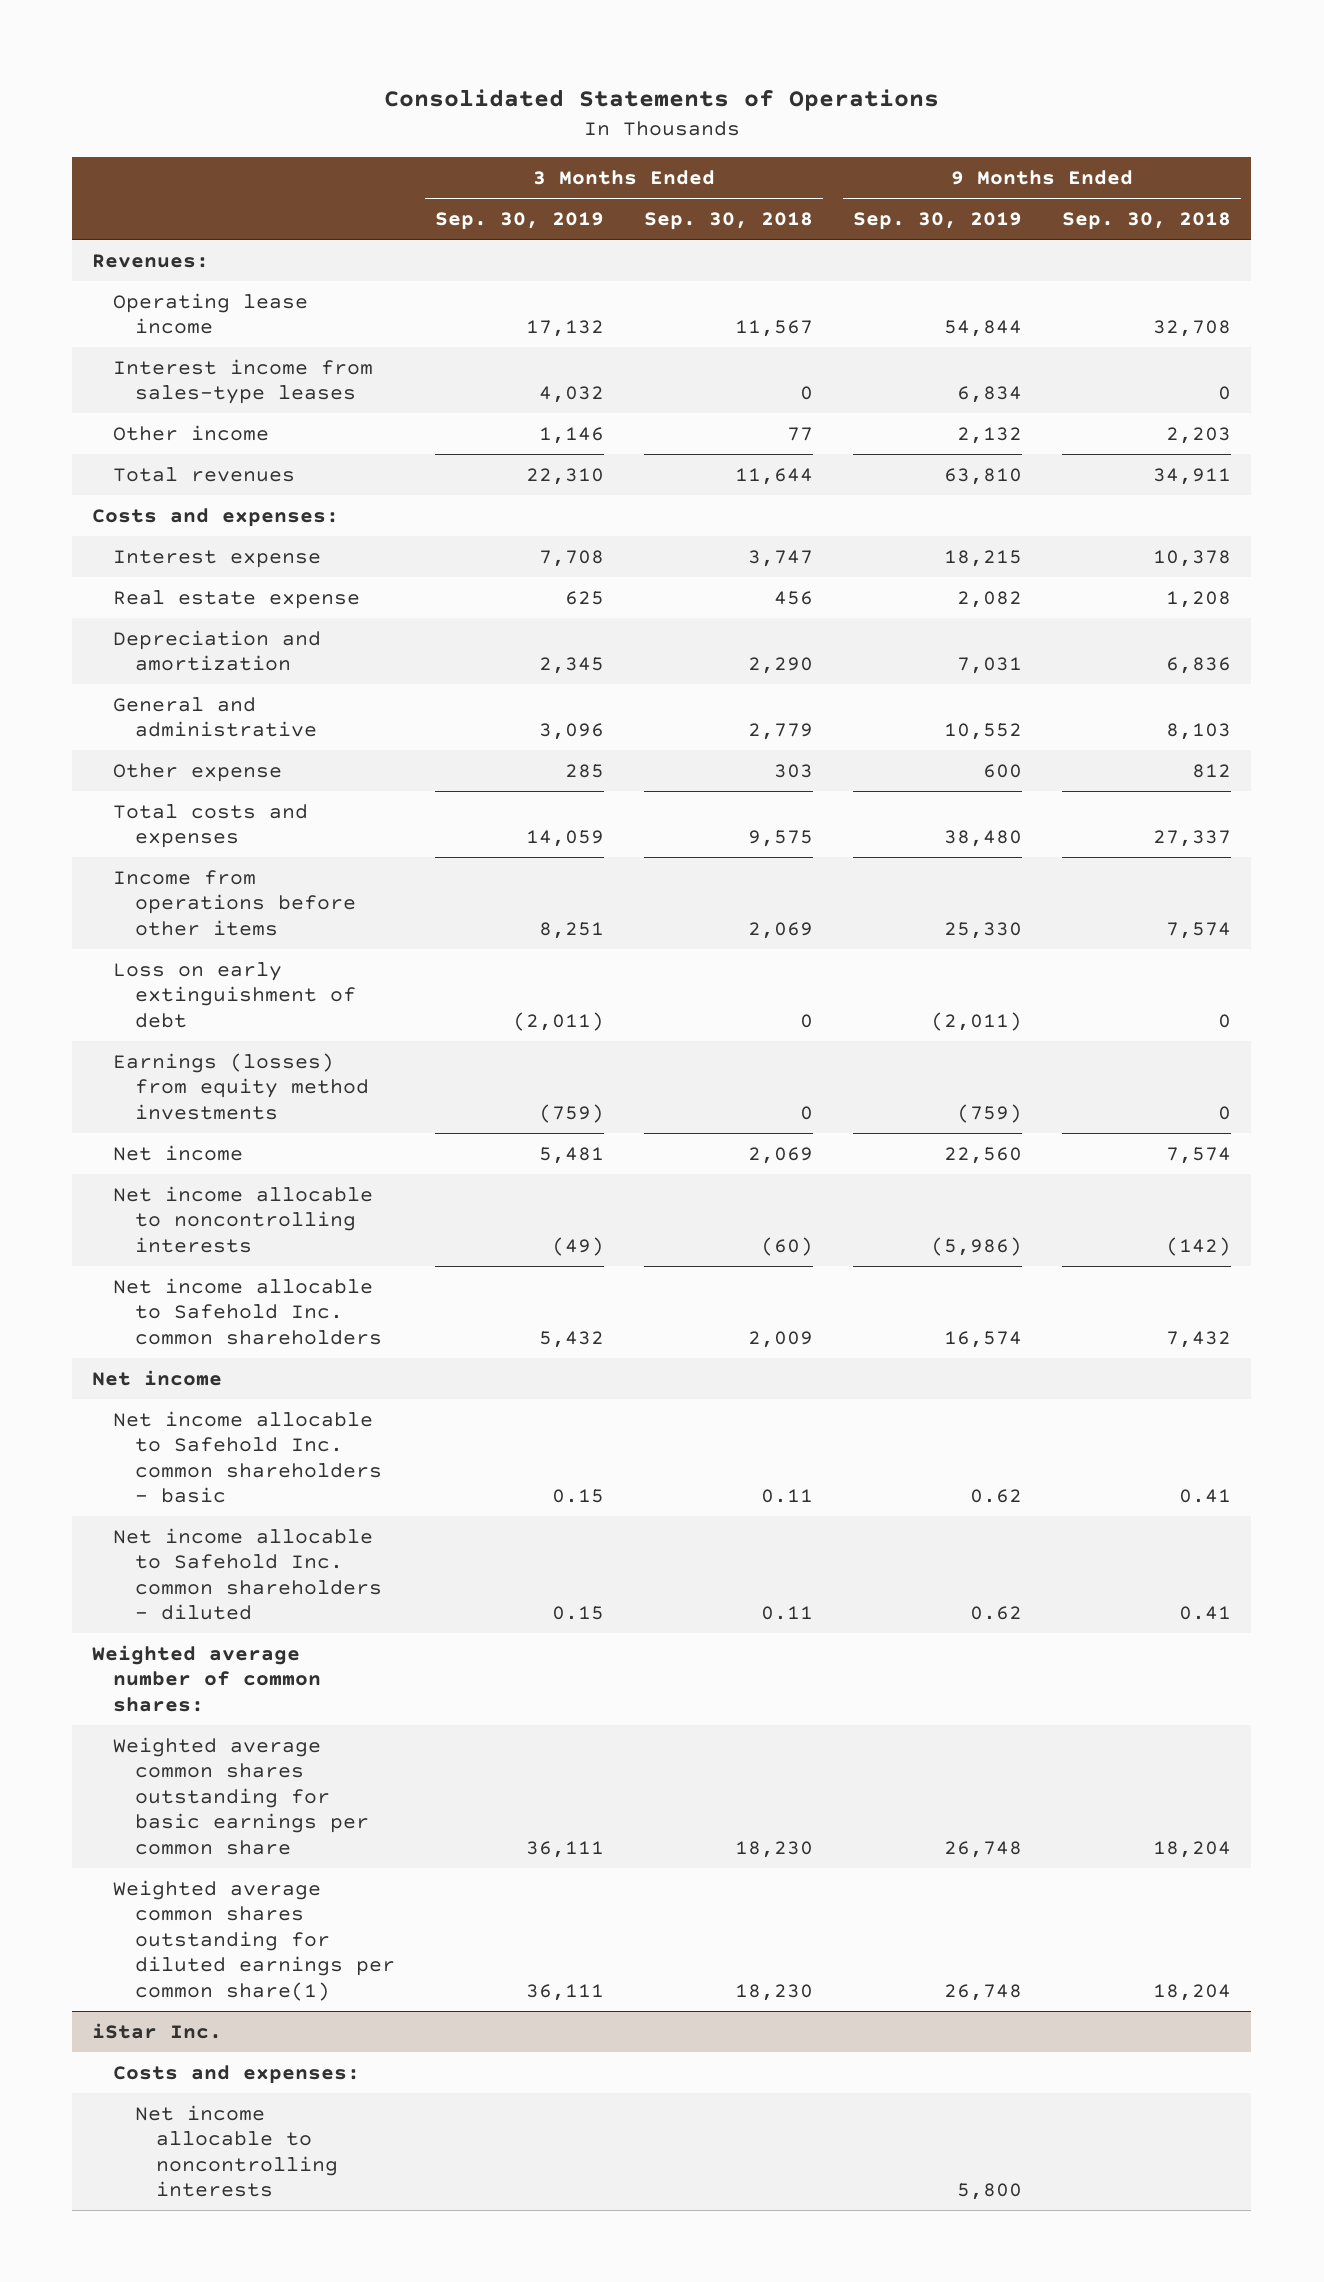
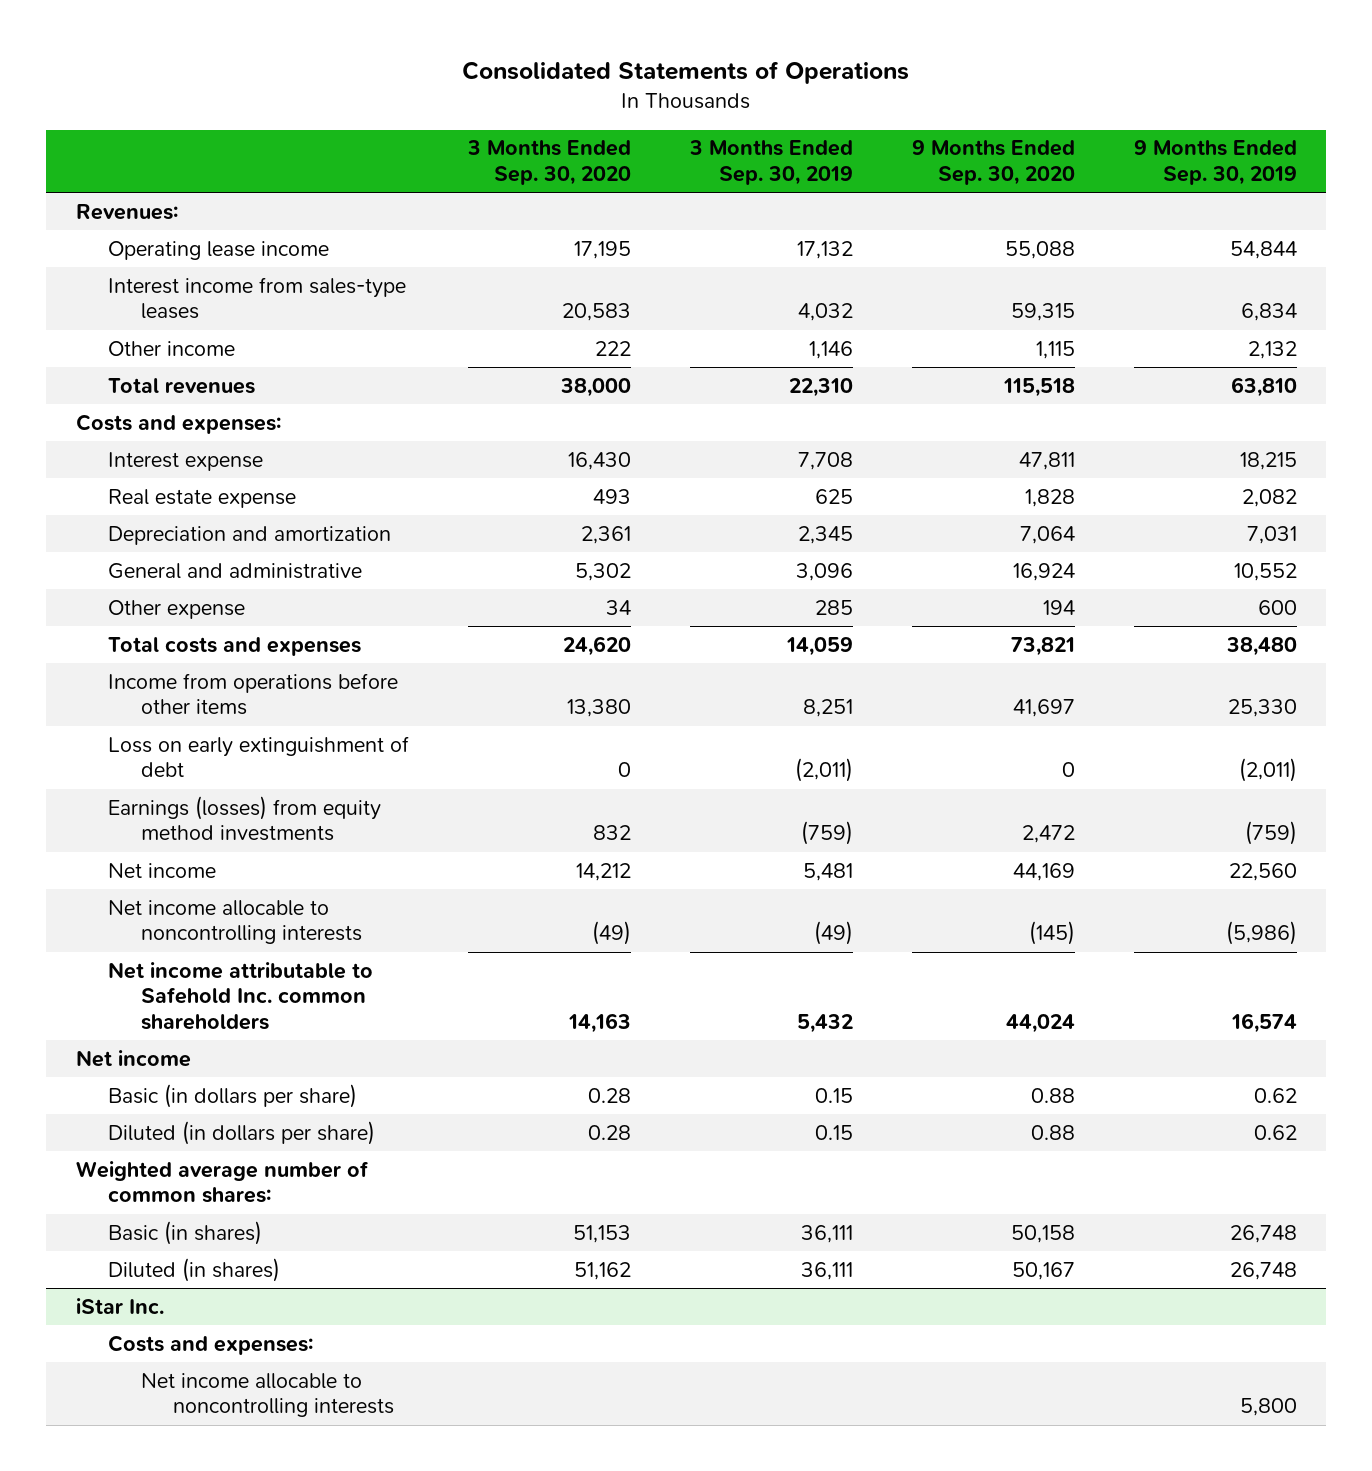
- | 3 Months Ended Sep. 30, 2019 | 3 Months Ended Sep. 30, 2018 | 9 Months Ended Sep. 30, 2019 | 9 Months Ended Sep. 30, 2018
+ | 3 Months Ended Sep. 30, 2020 | 3 Months Ended Sep. 30, 2019 | 9 Months Ended Sep. 30, 2020 | 9 Months Ended Sep. 30, 2019
- Net income allocable to Safehold Inc. common shareholders | 5,432 | 2,009 | 16,574 | 7,432
+ Net income attributable to Safehold Inc. common shareholders | 14,163 | 5,432 | 44,024 | 16,574
- Net income allocable to Safehold Inc. common shareholders - basic | 0.15 | 0.11 | 0.62 | 0.41
- Net income allocable to Safehold Inc. common shareholders - diluted | 0.15 | 0.11 | 0.62 | 0.41
+ Basic (in dollars per share) | 0.28 | 0.15 | 0.88 | 0.62
+ Diluted (in dollars per share) | 0.28 | 0.15 | 0.88 | 0.62
- Weighted average common shares outstanding for basic earnings per common share | 36,111 | 18,230 | 26,748 | 18,204
- Weighted average common shares outstanding for diluted earnings per common share(1) | 36,111 | 18,230 | 26,748 | 18,204
+ Basic (in shares) | 51,153 | 36,111 | 50,158 | 26,748
+ Diluted (in shares) | 51,162 | 36,111 | 50,167 | 26,748

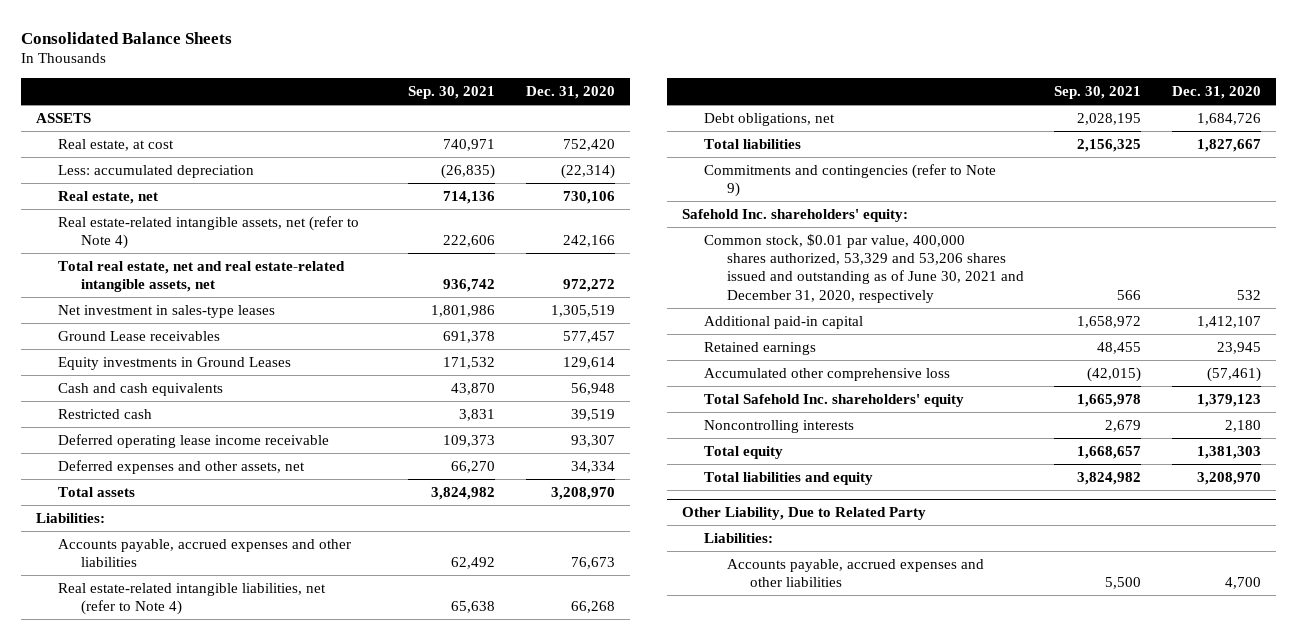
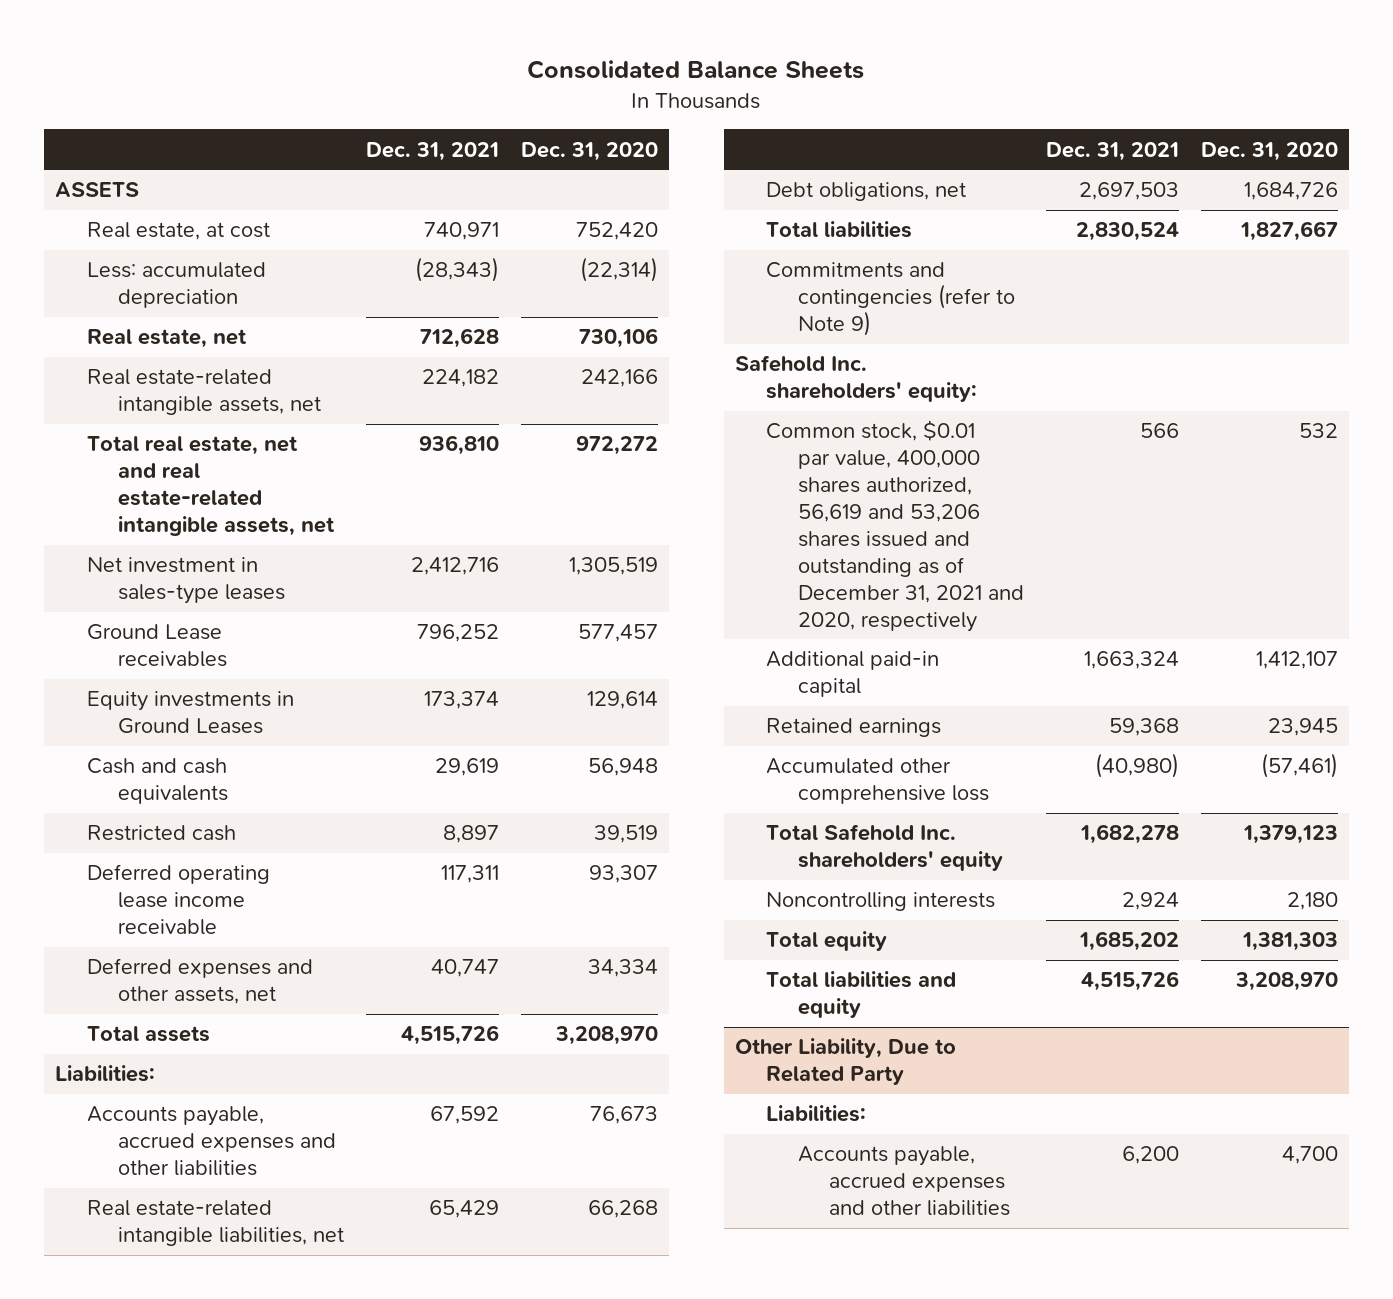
- | Sep. 30, 2021 | Dec. 31, 2020
+ | Dec. 31, 2021 | Dec. 31, 2020
- Real estate-related intangible assets, net (refer to Note 4) | 222,606 | 242,166
+ Real estate-related intangible assets, net | 224,182 | 242,166
- Real estate-related intangible liabilities, net (refer to Note 4) | 65,638 | 66,268
+ Real estate-related intangible liabilities, net | 65,429 | 66,268
- Common stock, $0.01 par value, 400,000 shares authorized, 53,329 and 53,206 shares issued and outstanding as of June 30, 2021 and December 31, 2020, respectively | 566 | 532
+ Common stock, $0.01 par value, 400,000 shares authorized, 56,619 and 53,206 shares issued and outstanding as of December 31, 2021 and 2020, respectively | 566 | 532

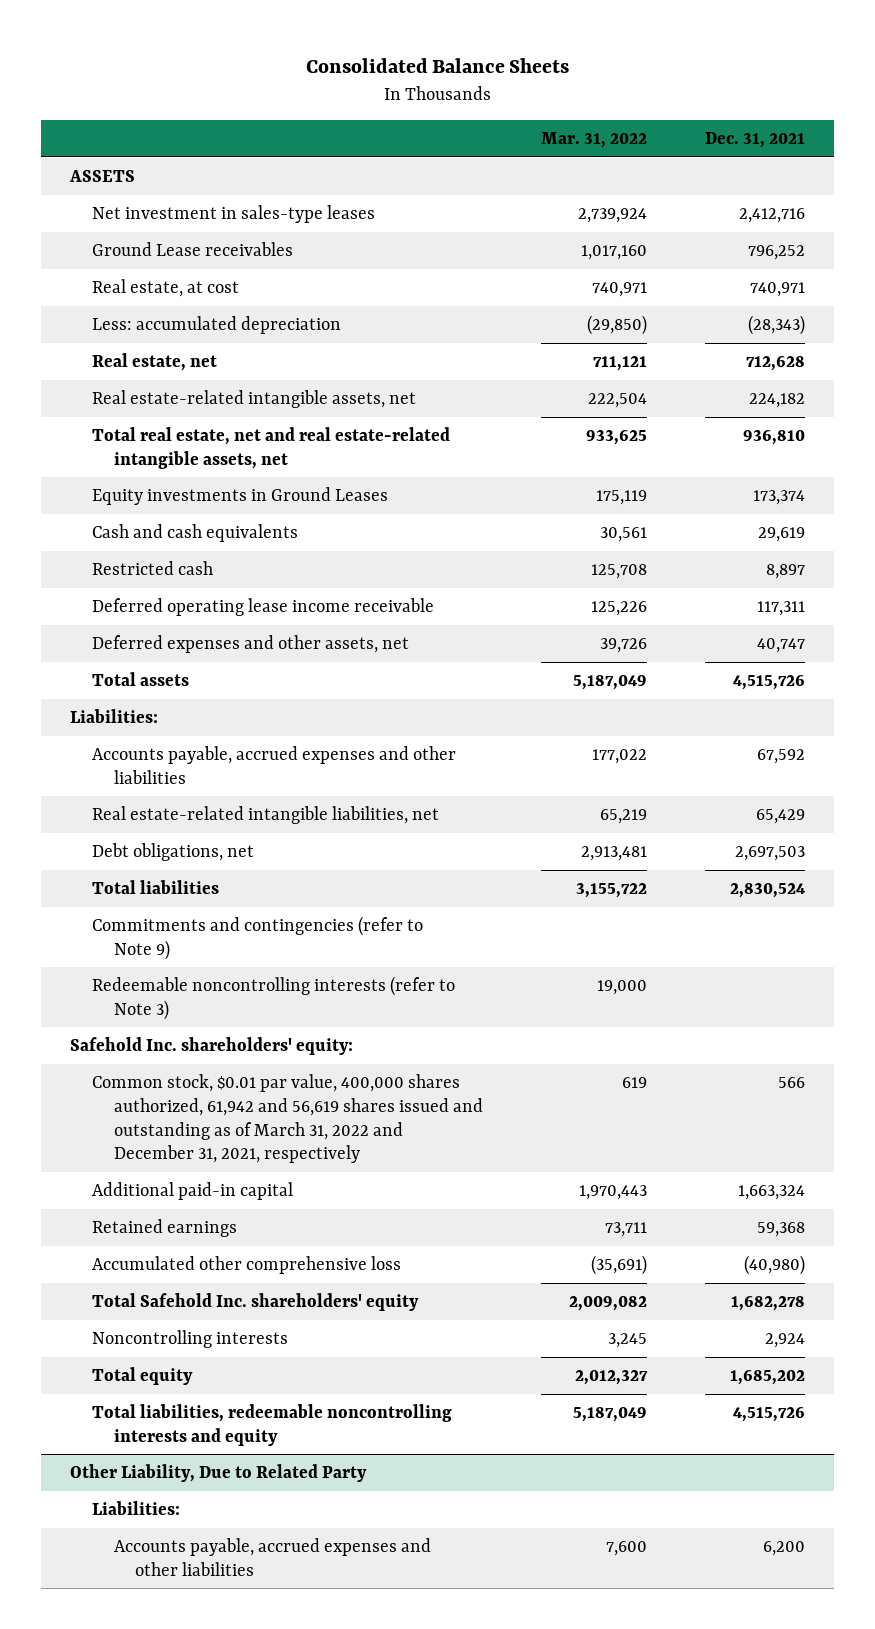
- | Dec. 31, 2021 | Dec. 31, 2020
+ | Mar. 31, 2022 | Dec. 31, 2021
moved up: Net investment in sales-type leases | 2,739,924 | 2,412,716
moved up: Ground Lease receivables | 1,017,160 | 796,252
+ Redeemable noncontrolling interests (refer to Note 3) | 19,000 |
- Common stock, $0.01 par value, 400,000 shares authorized, 56,619 and 53,206 shares issued and outstanding as of December 31, 2021 and 2020, respectively | 566 | 532
+ Common stock, $0.01 par value, 400,000 shares authorized, 61,942 and 56,619 shares issued and outstanding as of March 31, 2022 and December 31, 2021, respectively | 619 | 566
- Total liabilities and equity | 4,515,726 | 3,208,970
+ Total liabilities, redeemable noncontrolling interests and equity | 5,187,049 | 4,515,726

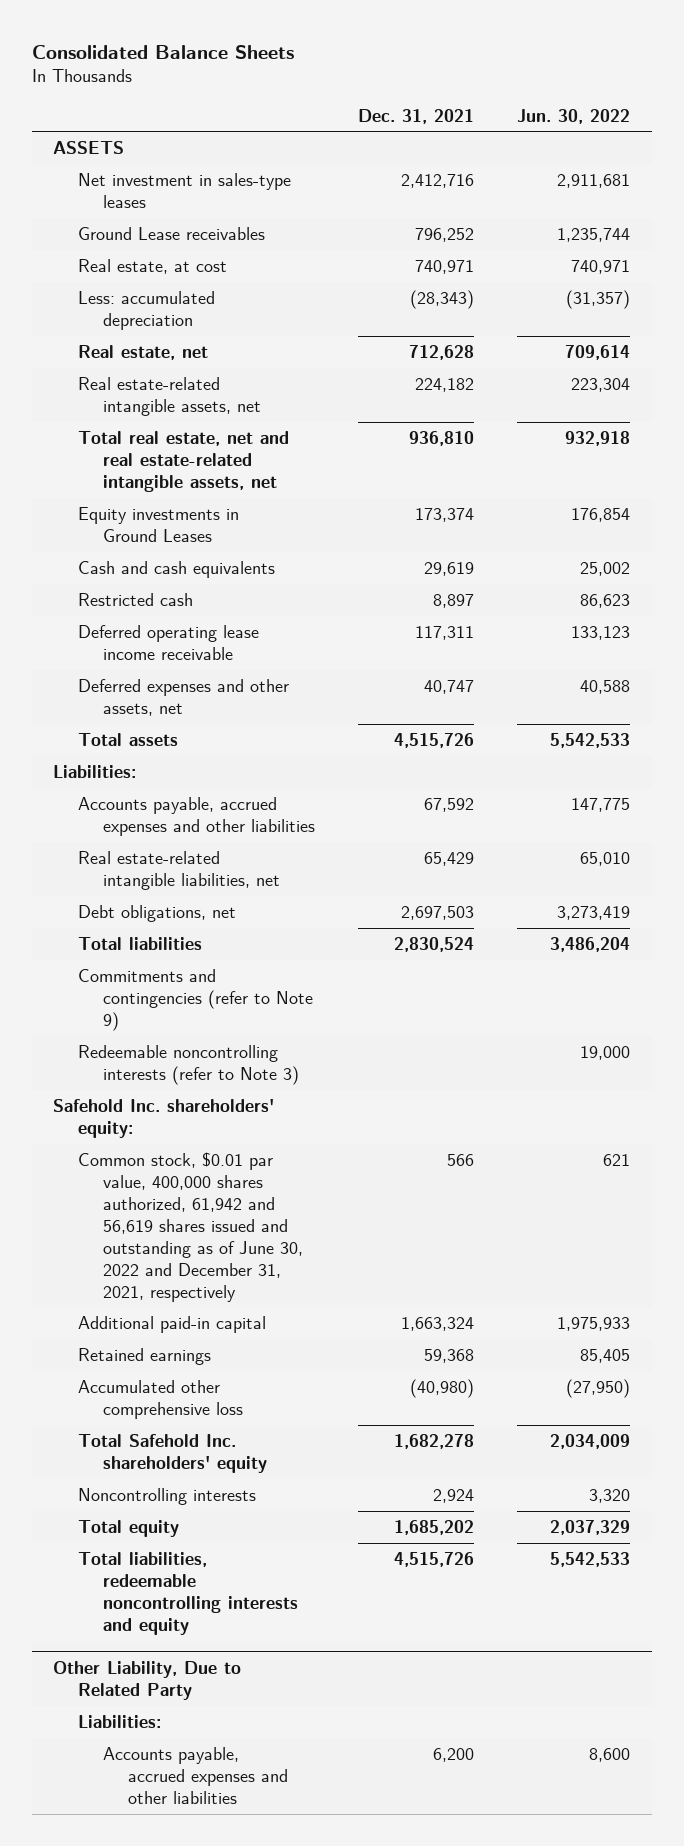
- | Mar. 31, 2022 | Dec. 31, 2021
+ | Dec. 31, 2021 | Jun. 30, 2022
- Common stock, $0.01 par value, 400,000 shares authorized, 61,942 and 56,619 shares issued and outstanding as of March 31, 2022 and December 31, 2021, respectively | 619 | 566
+ Common stock, $0.01 par value, 400,000 shares authorized, 61,942 and 56,619 shares issued and outstanding as of June 30, 2022 and December 31, 2021, respectively | 566 | 621

